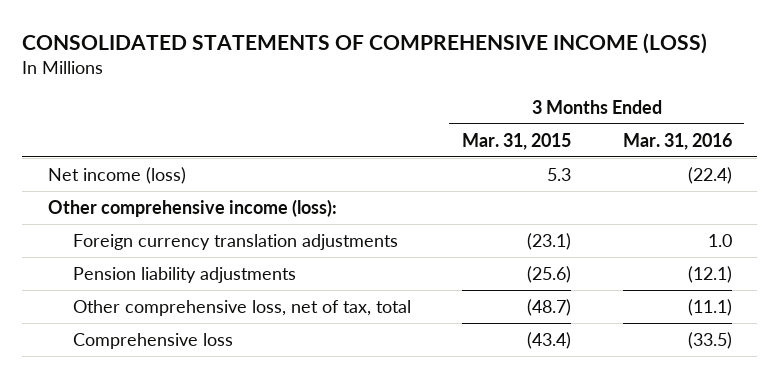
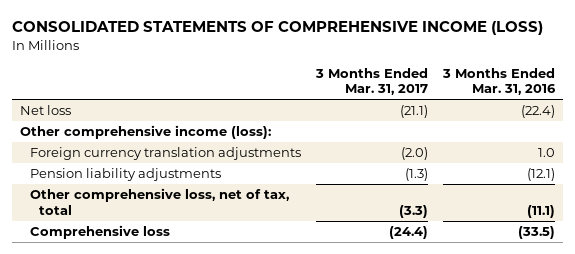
- | 3 Months Ended Mar. 31, 2015 | 3 Months Ended Mar. 31, 2016
+ | 3 Months Ended Mar. 31, 2017 | 3 Months Ended Mar. 31, 2016
- Net income (loss) | 5.3 | (22.4)
+ Net loss | (21.1) | (22.4)

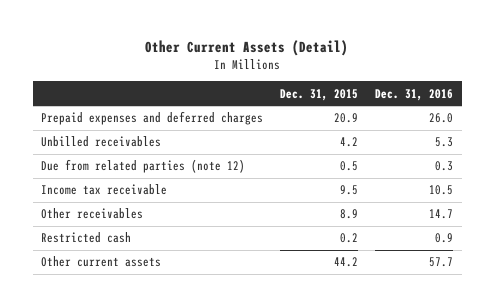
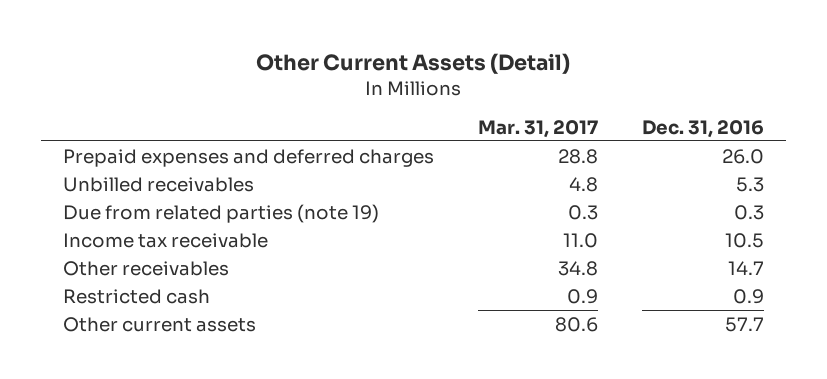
- | Dec. 31, 2015 | Dec. 31, 2016
+ | Mar. 31, 2017 | Dec. 31, 2016
- Due from related parties (note 12) | 0.5 | 0.3
+ Due from related parties (note 19) | 0.3 | 0.3

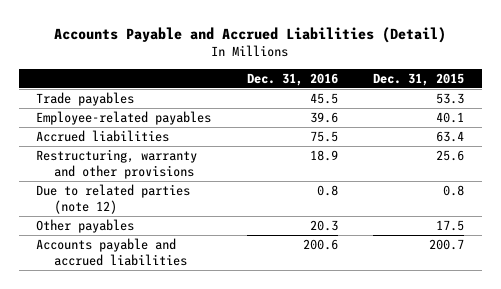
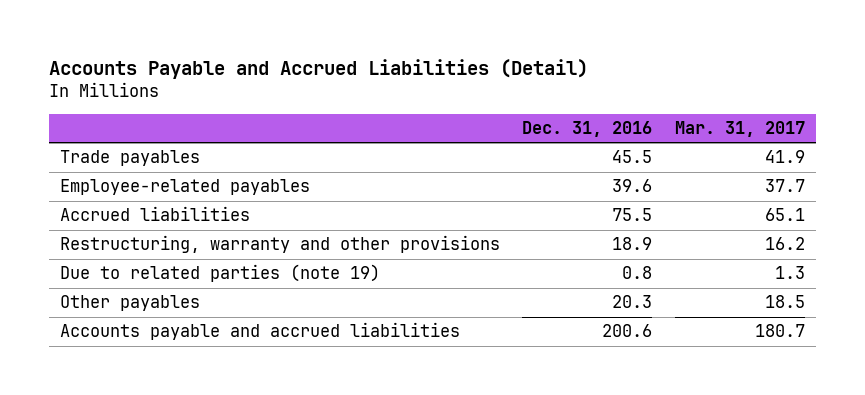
- | Dec. 31, 2016 | Dec. 31, 2015
+ | Dec. 31, 2016 | Mar. 31, 2017
- Due to related parties (note 12) | 0.8 | 0.8
+ Due to related parties (note 19) | 0.8 | 1.3

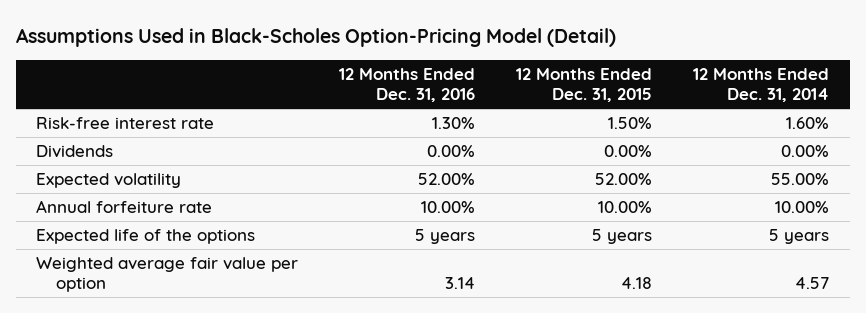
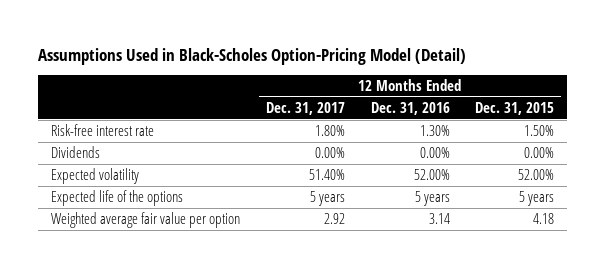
- | 12 Months Ended Dec. 31, 2016 | 12 Months Ended Dec. 31, 2015 | 12 Months Ended Dec. 31, 2014
+ | 12 Months Ended Dec. 31, 2017 | 12 Months Ended Dec. 31, 2016 | 12 Months Ended Dec. 31, 2015
- Annual forfeiture rate | 10.00% | 10.00% | 10.00%

